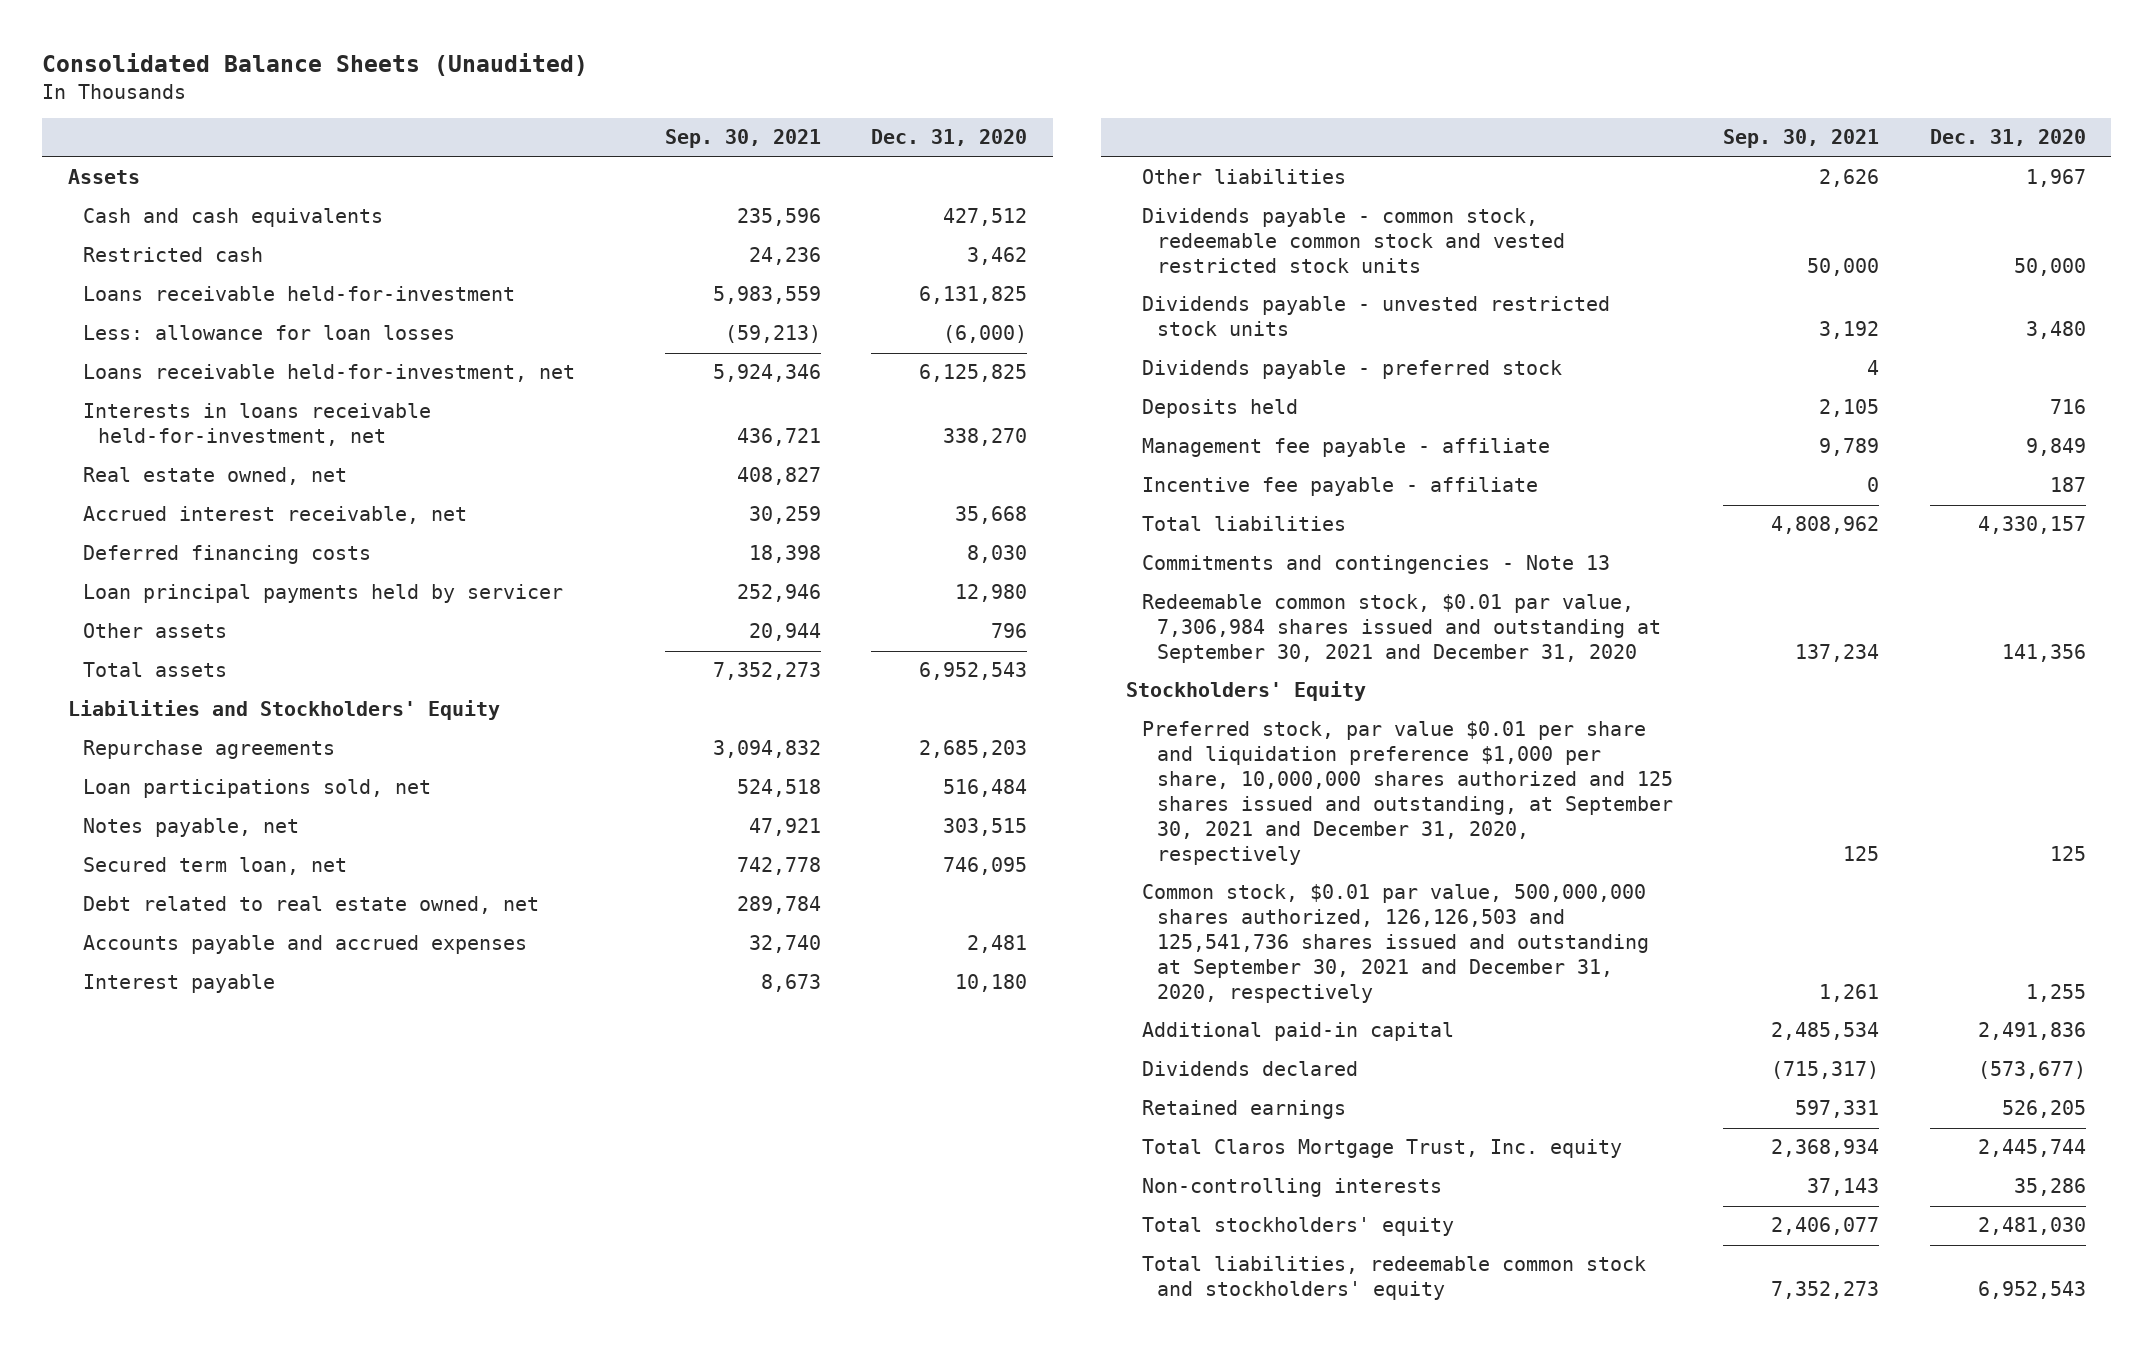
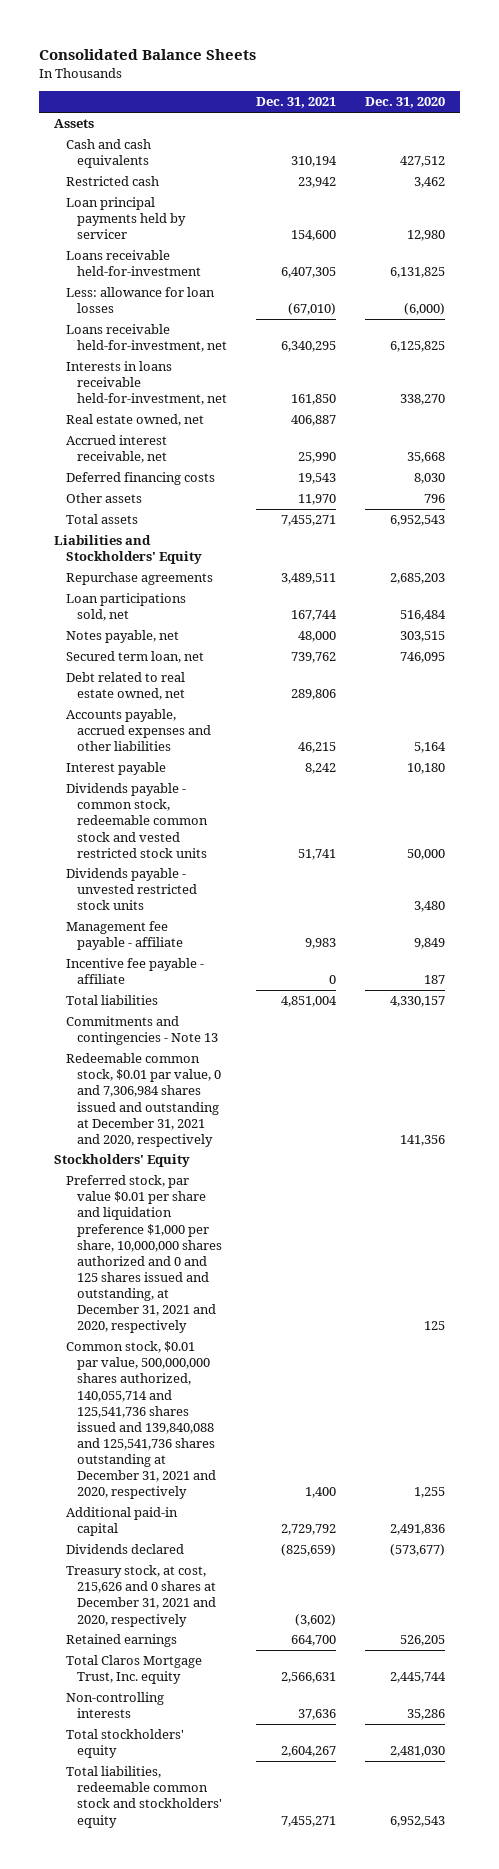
- Consolidated Balance Sheets (Unaudited)
+ Consolidated Balance Sheets
- | Sep. 30, 2021 | Dec. 31, 2020
+ | Dec. 31, 2021 | Dec. 31, 2020
moved up: Loan principal payments held by servicer | 154,600 | 12,980
- Accounts payable and accrued expenses | 32,740 | 2,481
+ Accounts payable, accrued expenses and other liabilities | 46,215 | 5,164
- Other liabilities | 2,626 | 1,967
- Dividends payable - preferred stock | 4 |
- Deposits held | 2,105 | 716
- Redeemable common stock, $0.01 par value, 7,306,984 shares issued and outstanding at September 30, 2021 and December 31, 2020 | 137,234 | 141,356
+ Redeemable common stock, $0.01 par value, 0 and 7,306,984 shares issued and outstanding at December 31, 2021 and 2020, respectively | | 141,356
- Preferred stock, par value $0.01 per share and liquidation preference $1,000 per share, 10,000,000 shares authorized and 125 shares issued and outstanding, at September 30, 2021 and December 31, 2020, respectively | 125 | 125
- Common stock, $0.01 par value, 500,000,000 shares authorized, 126,126,503 and 125,541,736 shares issued and outstanding at September 30, 2021 and December 31, 2020, respectively | 1,261 | 1,255
+ Preferred stock, par value $0.01 per share and liquidation preference $1,000 per share, 10,000,000 shares authorized and 0 and 125 shares issued and outstanding, at December 31, 2021 and 2020, respectively | | 125
+ Common stock, $0.01 par value, 500,000,000 shares authorized, 140,055,714 and 125,541,736 shares issued and 139,840,088 and 125,541,736 shares outstanding at December 31, 2021 and 2020, respectively | 1,400 | 1,255
+ Treasury stock, at cost, 215,626 and 0 shares at December 31, 2021 and 2020, respectively | (3,602) |

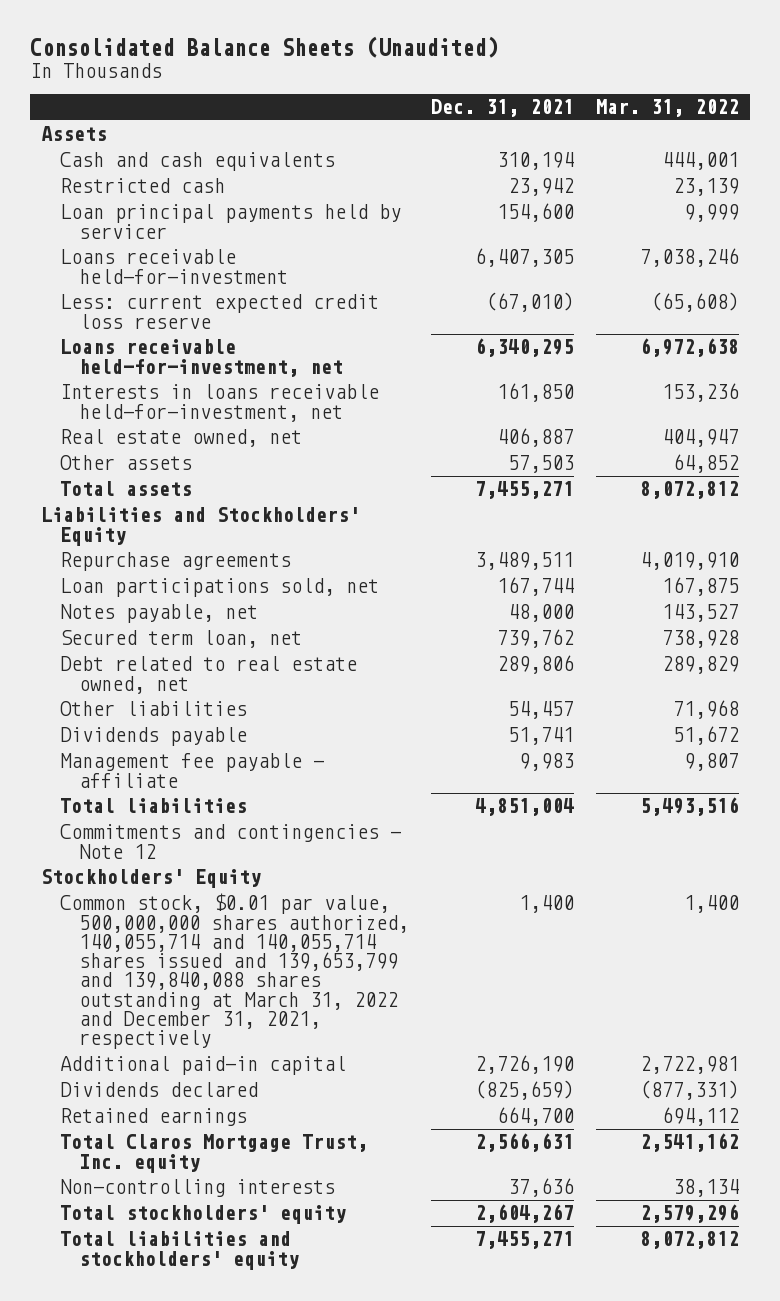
- Consolidated Balance Sheets
+ Consolidated Balance Sheets (Unaudited)
- | Dec. 31, 2021 | Dec. 31, 2020
+ | Dec. 31, 2021 | Mar. 31, 2022
- Less: allowance for loan losses | (67,010) | (6,000)
+ Less: current expected credit loss reserve | (67,010) | (65,608)
- Accrued interest receivable, net | 25,990 | 35,668
- Deferred financing costs | 19,543 | 8,030
- Other assets | 11,970 | 796
+ Other assets | 57,503 | 64,852
- Accounts payable, accrued expenses and other liabilities | 46,215 | 5,164
- Interest payable | 8,242 | 10,180
- Dividends payable - common stock, redeemable common stock and vested restricted stock units | 51,741 | 50,000
- Dividends payable - unvested restricted stock units | | 3,480
+ Other liabilities | 54,457 | 71,968
+ Dividends payable | 51,741 | 51,672
- Incentive fee payable - affiliate | 0 | 187
- Commitments and contingencies - Note 13
- Redeemable common stock, $0.01 par value, 0 and 7,306,984 shares issued and outstanding at December 31, 2021 and 2020, respectively | | 141,356
+ Commitments and contingencies - Note 12
- Preferred stock, par value $0.01 per share and liquidation preference $1,000 per share, 10,000,000 shares authorized and 0 and 125 shares issued and outstanding, at December 31, 2021 and 2020, respectively | | 125
- Common stock, $0.01 par value, 500,000,000 shares authorized, 140,055,714 and 125,541,736 shares issued and 139,840,088 and 125,541,736 shares outstanding at December 31, 2021 and 2020, respectively | 1,400 | 1,255
- Additional paid-in capital | 2,729,792 | 2,491,836
+ Common stock, $0.01 par value, 500,000,000 shares authorized, 140,055,714 and 140,055,714 shares issued and 139,653,799 and 139,840,088 shares outstanding at March 31, 2022 and December 31, 2021, respectively | 1,400 | 1,400
+ Additional paid-in capital | 2,726,190 | 2,722,981
- Treasury stock, at cost, 215,626 and 0 shares at December 31, 2021 and 2020, respectively | (3,602) |
- Total liabilities, redeemable common stock and stockholders' equity | 7,455,271 | 6,952,543
+ Total liabilities and stockholders' equity | 7,455,271 | 8,072,812

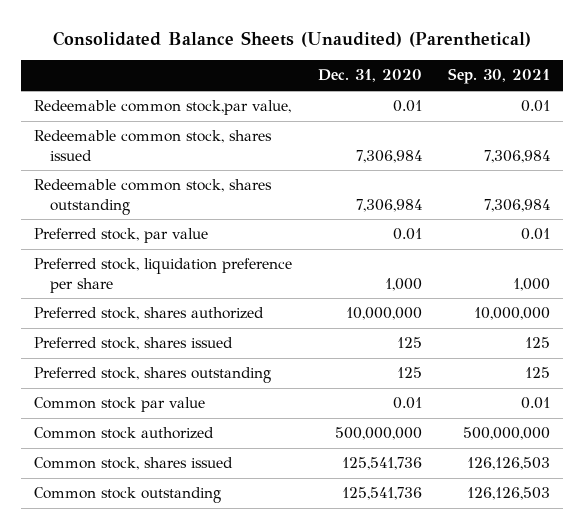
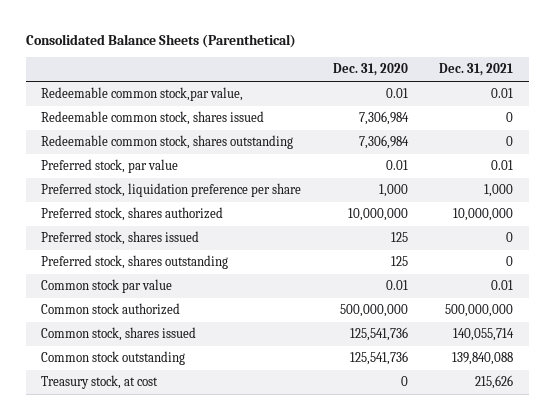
- Consolidated Balance Sheets (Unaudited) (Parenthetical)
+ Consolidated Balance Sheets (Parenthetical)
- | Dec. 31, 2020 | Sep. 30, 2021
+ | Dec. 31, 2020 | Dec. 31, 2021
+ Treasury stock, at cost | 0 | 215,626

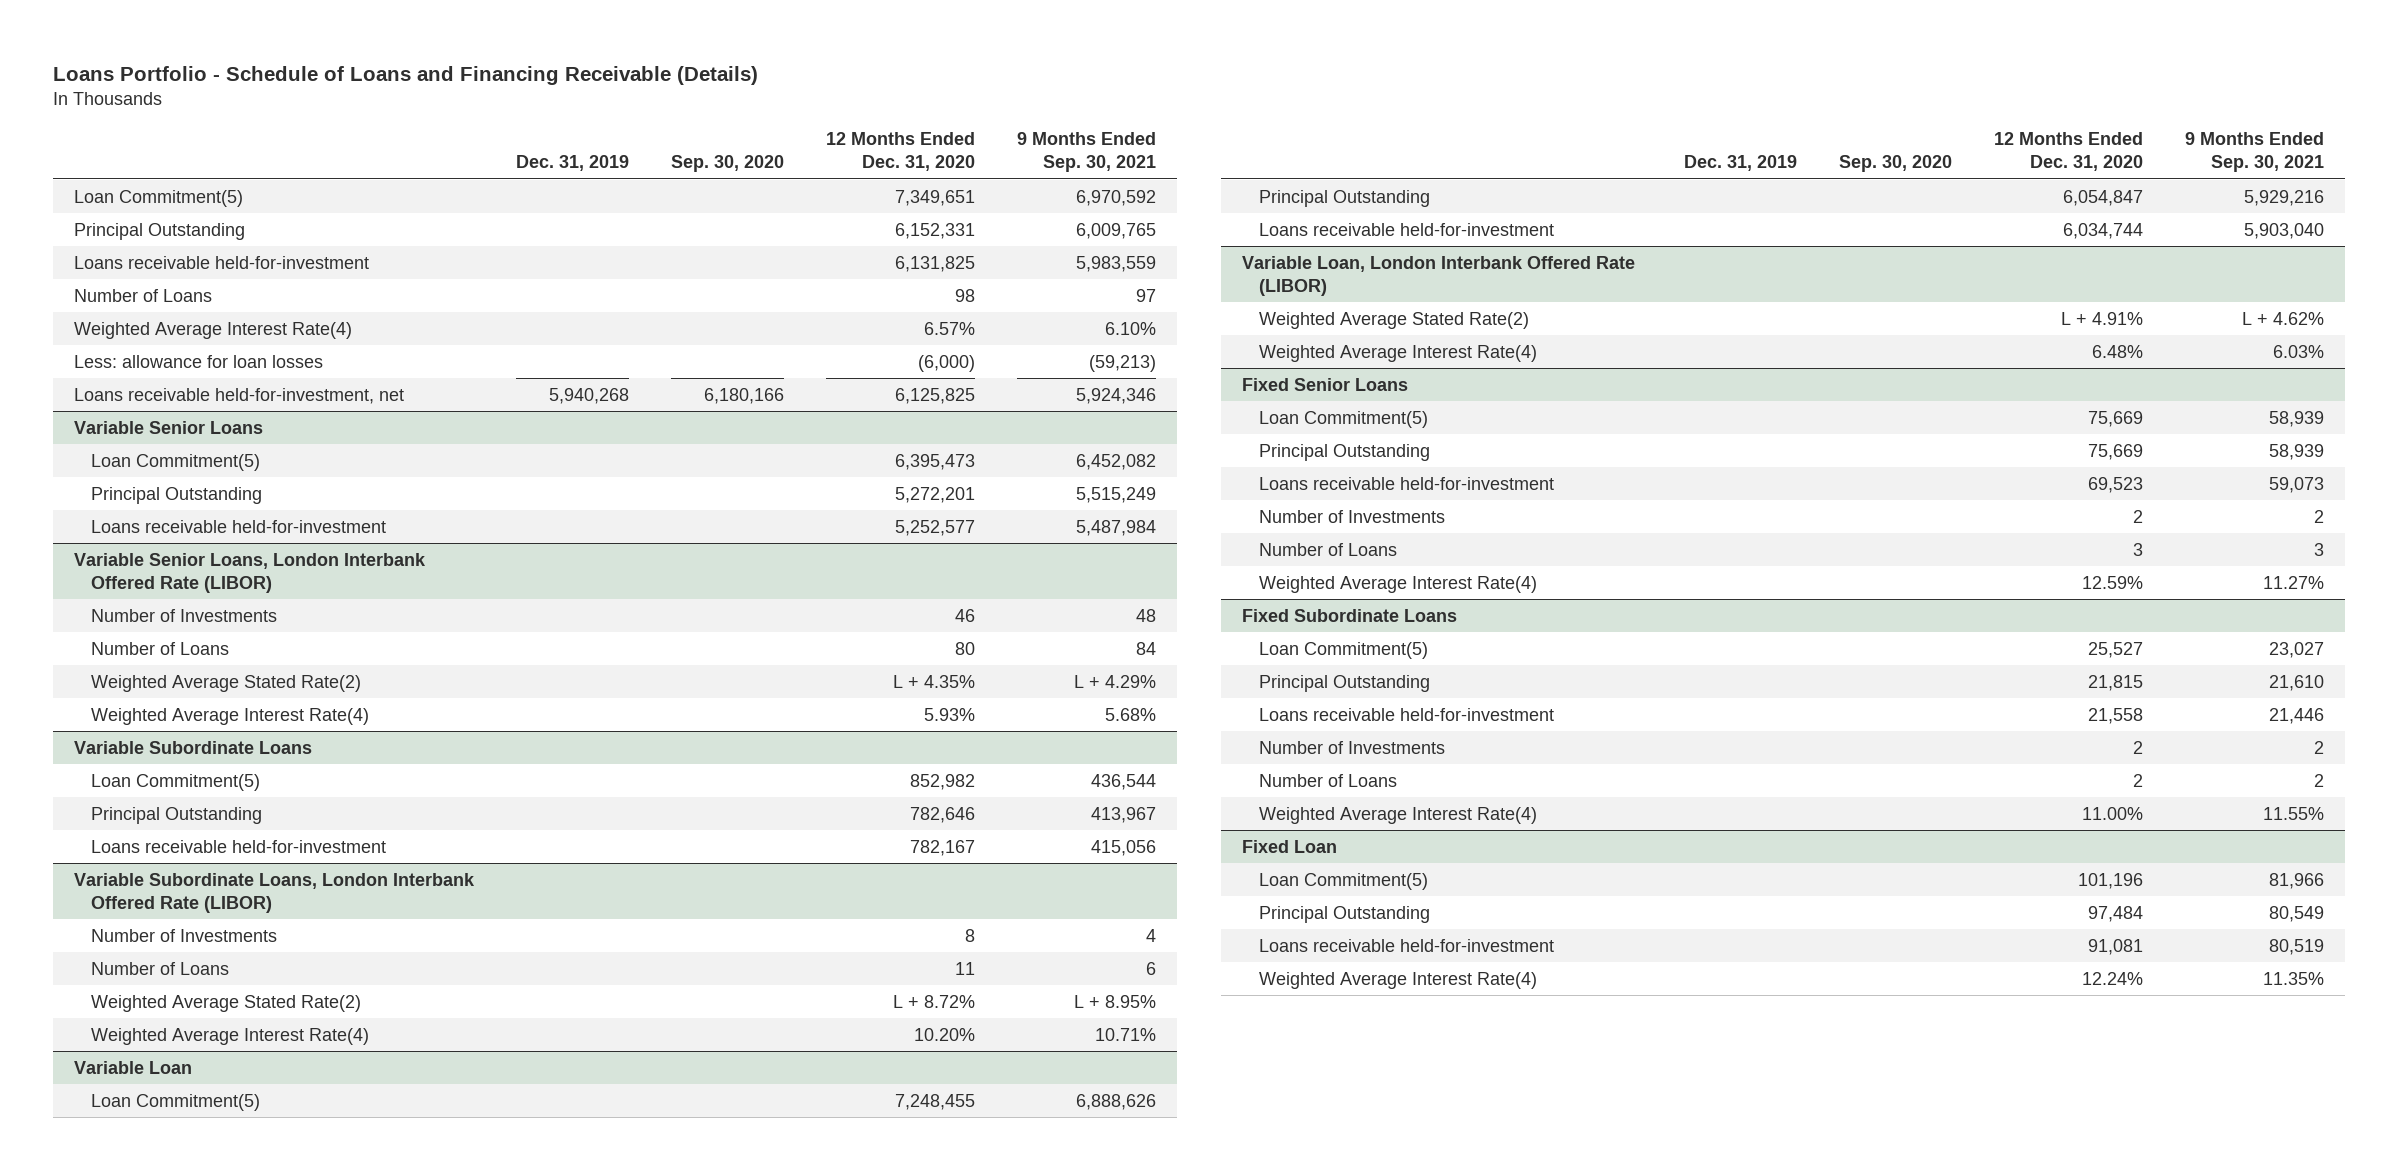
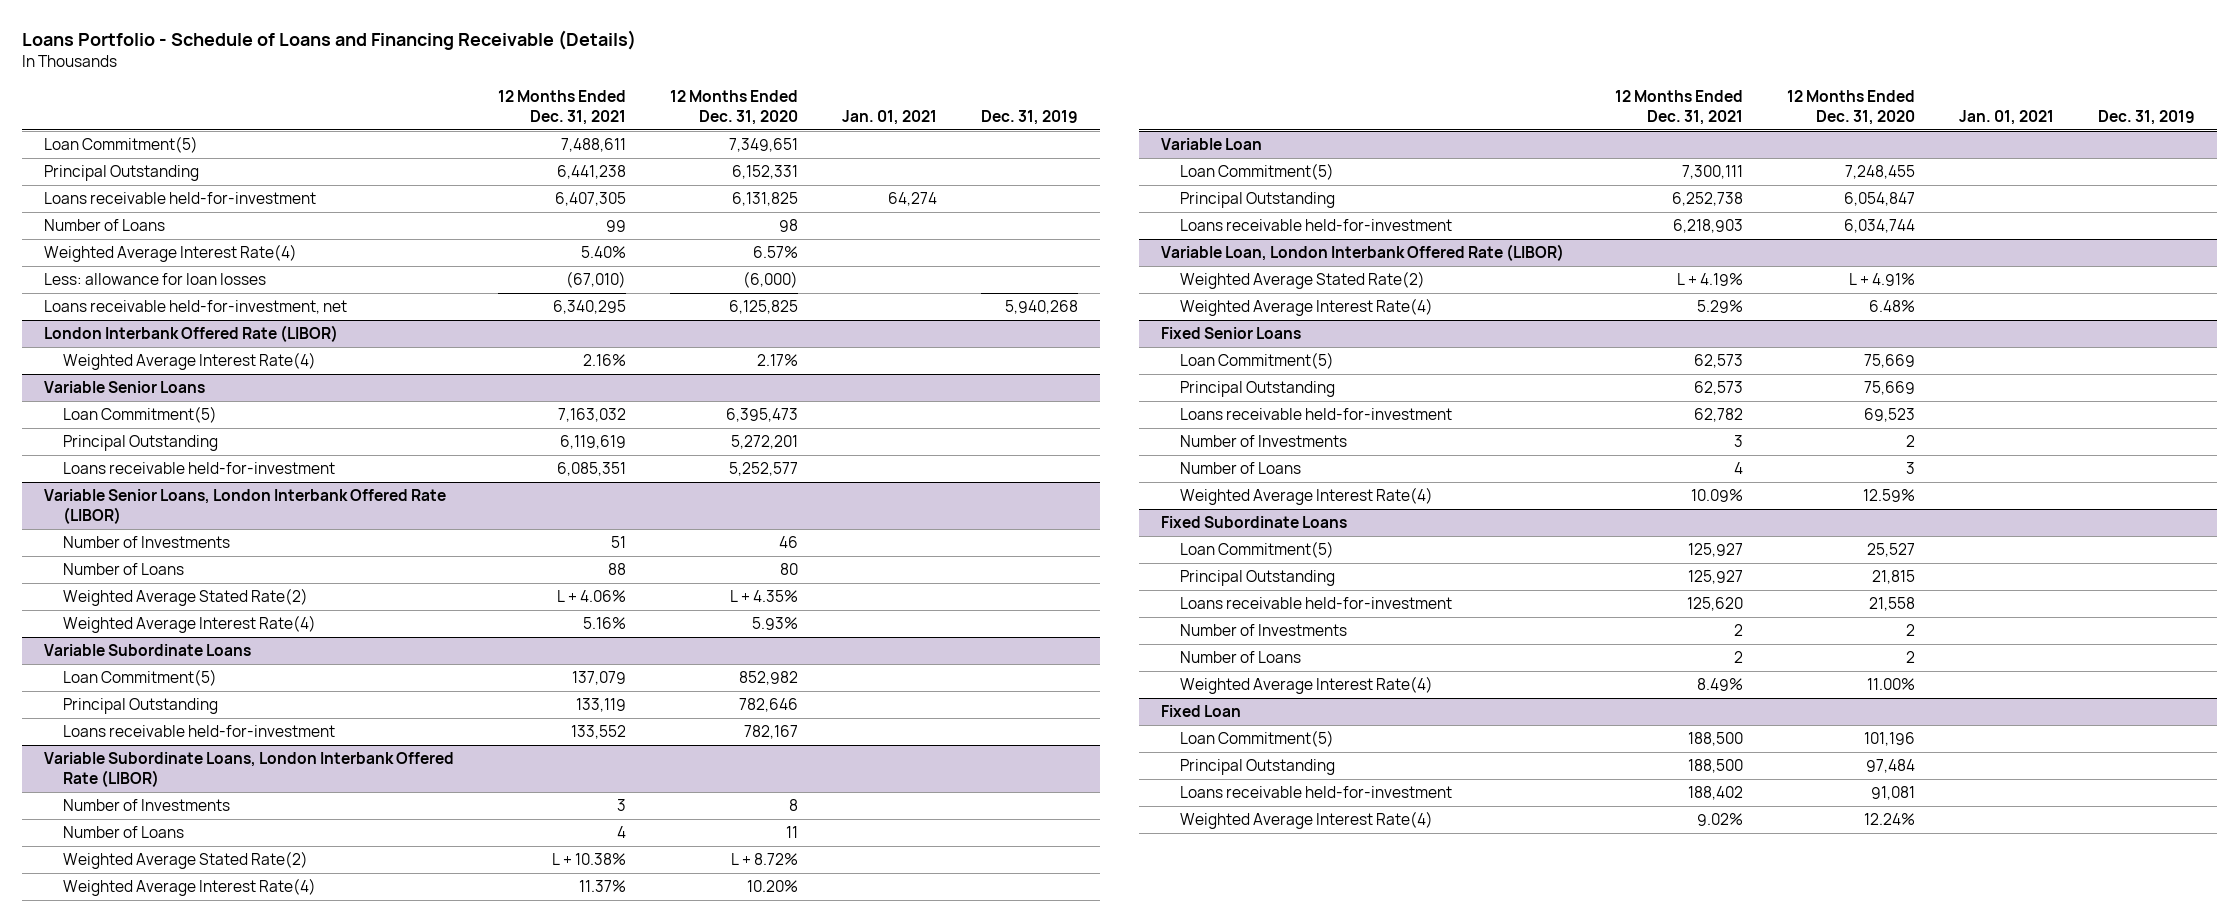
- | Dec. 31, 2019 | Sep. 30, 2020 | 12 Months Ended Dec. 31, 2020 | 9 Months Ended Sep. 30, 2021
+ | 12 Months Ended Dec. 31, 2021 | 12 Months Ended Dec. 31, 2020 | Jan. 01, 2021 | Dec. 31, 2019
+ London Interbank Offered Rate (LIBOR)
+ Weighted Average Interest Rate(4) | 2.16% | 2.17% | |

